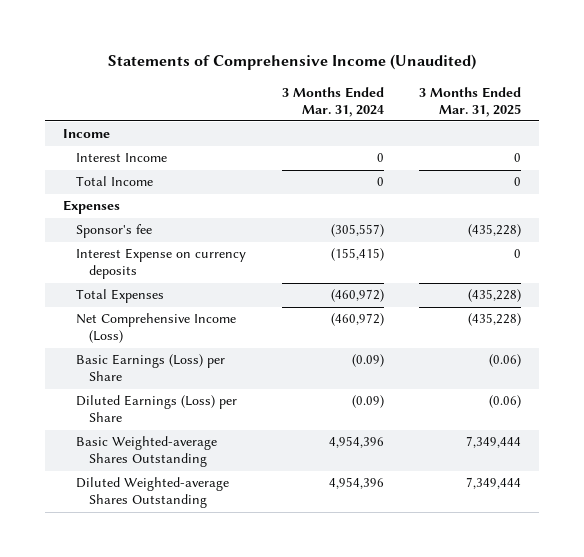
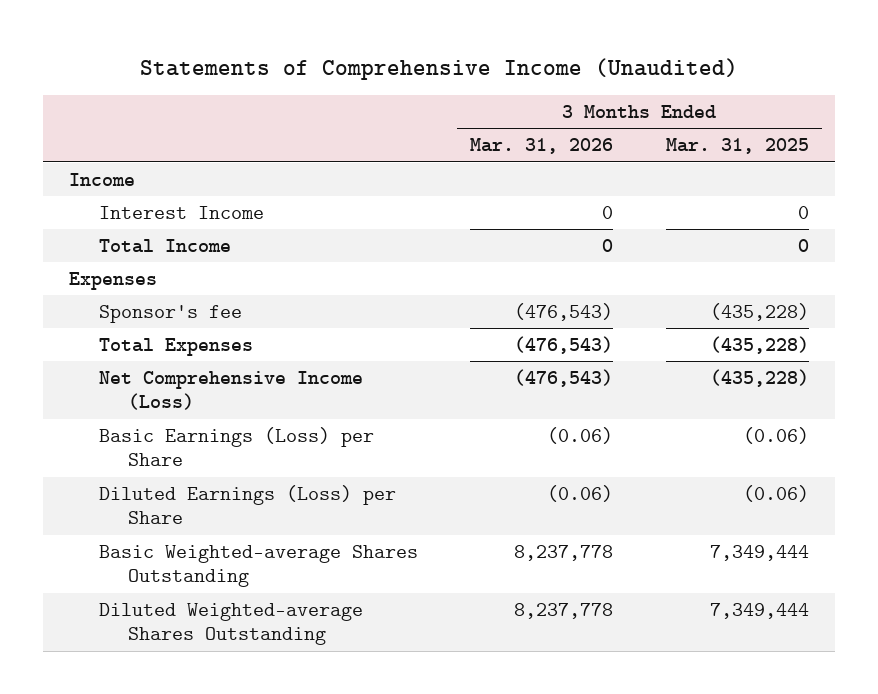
- | 3 Months Ended Mar. 31, 2024 | 3 Months Ended Mar. 31, 2025
+ | 3 Months Ended Mar. 31, 2026 | 3 Months Ended Mar. 31, 2025
- Interest Expense on currency deposits | (155,415) | 0

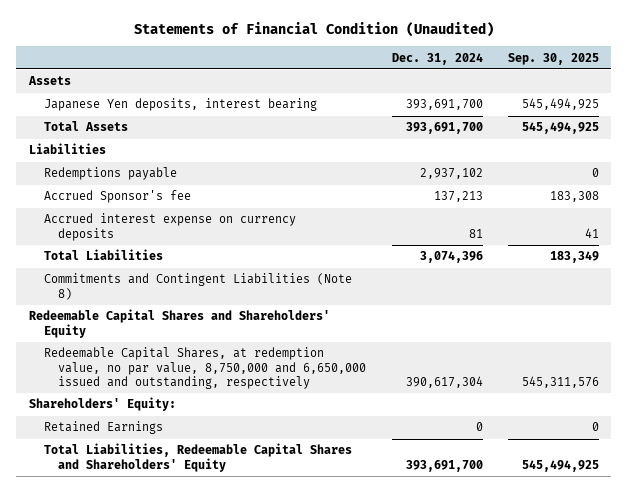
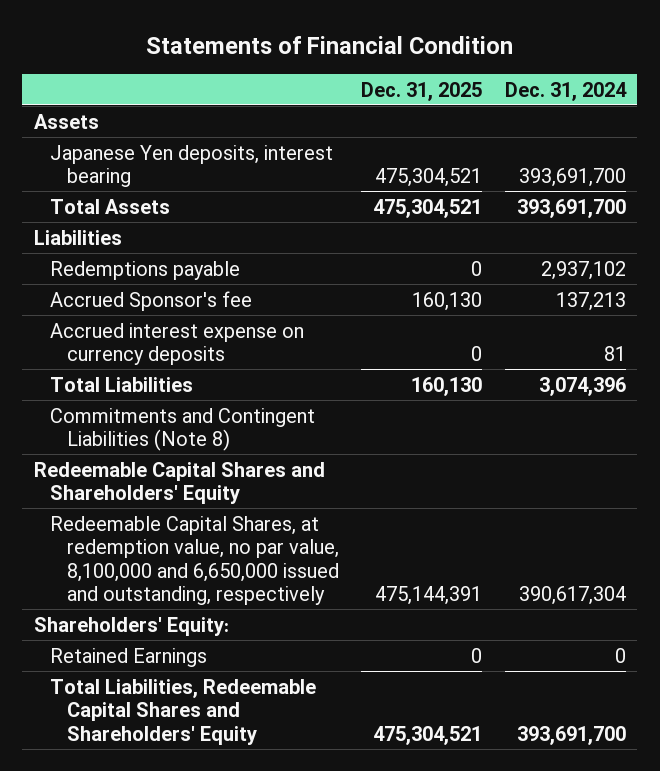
- Statements of Financial Condition (Unaudited)
+ Statements of Financial Condition
- | Dec. 31, 2024 | Sep. 30, 2025
+ | Dec. 31, 2025 | Dec. 31, 2024
- Redeemable Capital Shares, at redemption value, no par value, 8,750,000 and 6,650,000 issued and outstanding, respectively | 390,617,304 | 545,311,576
+ Redeemable Capital Shares, at redemption value, no par value, 8,100,000 and 6,650,000 issued and outstanding, respectively | 475,144,391 | 390,617,304

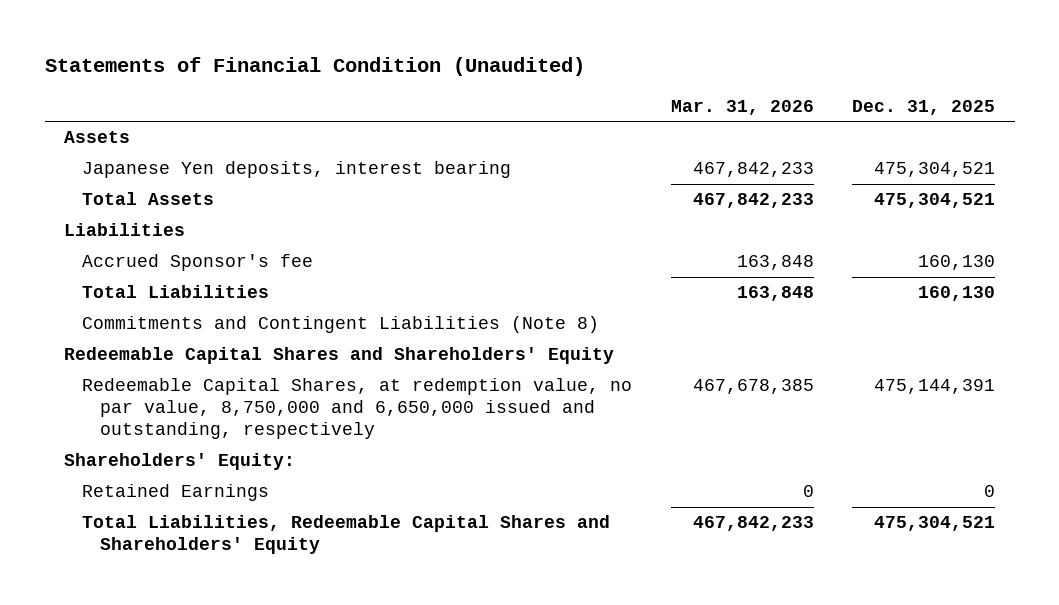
- Statements of Financial Condition
+ Statements of Financial Condition (Unaudited)
- | Dec. 31, 2025 | Dec. 31, 2024
+ | Mar. 31, 2026 | Dec. 31, 2025
- Redemptions payable | 0 | 2,937,102
- Accrued interest expense on currency deposits | 0 | 81
- Redeemable Capital Shares, at redemption value, no par value, 8,100,000 and 6,650,000 issued and outstanding, respectively | 475,144,391 | 390,617,304
+ Redeemable Capital Shares, at redemption value, no par value, 8,750,000 and 6,650,000 issued and outstanding, respectively | 467,678,385 | 475,144,391

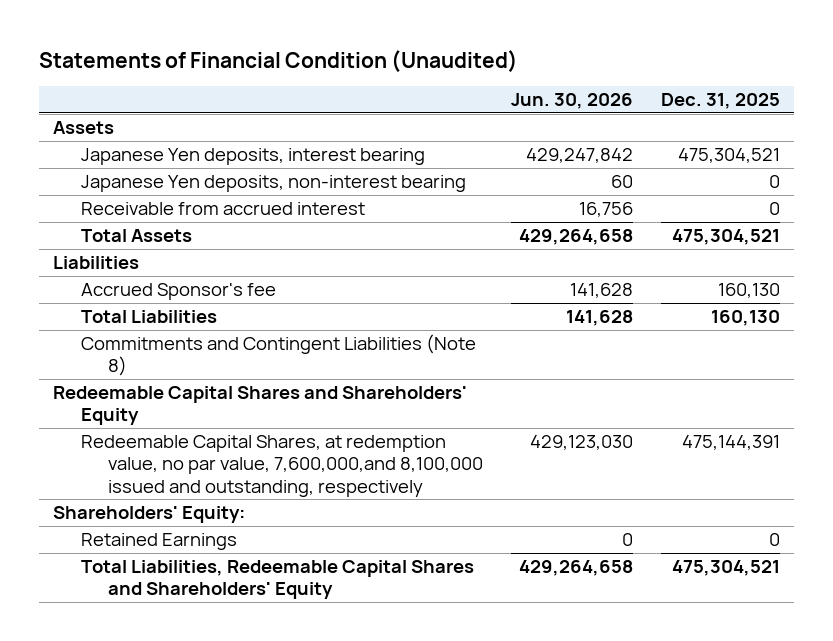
- | Mar. 31, 2026 | Dec. 31, 2025
+ | Jun. 30, 2026 | Dec. 31, 2025
+ Japanese Yen deposits, non-interest bearing | 60 | 0
+ Receivable from accrued interest | 16,756 | 0
- Redeemable Capital Shares, at redemption value, no par value, 8,750,000 and 6,650,000 issued and outstanding, respectively | 467,678,385 | 475,144,391
+ Redeemable Capital Shares, at redemption value, no par value, 7,600,000,and 8,100,000 issued and outstanding, respectively | 429,123,030 | 475,144,391

